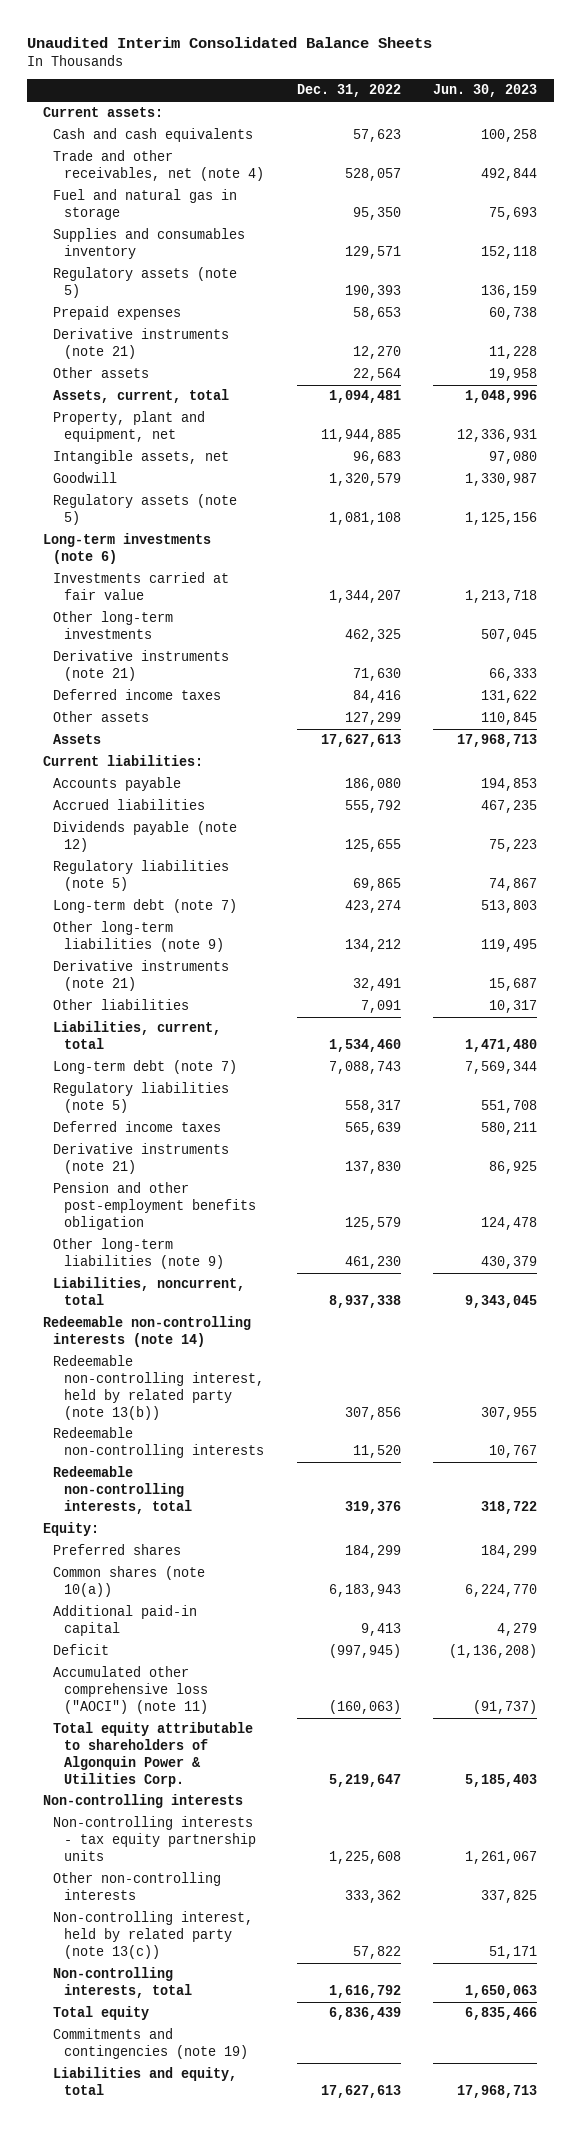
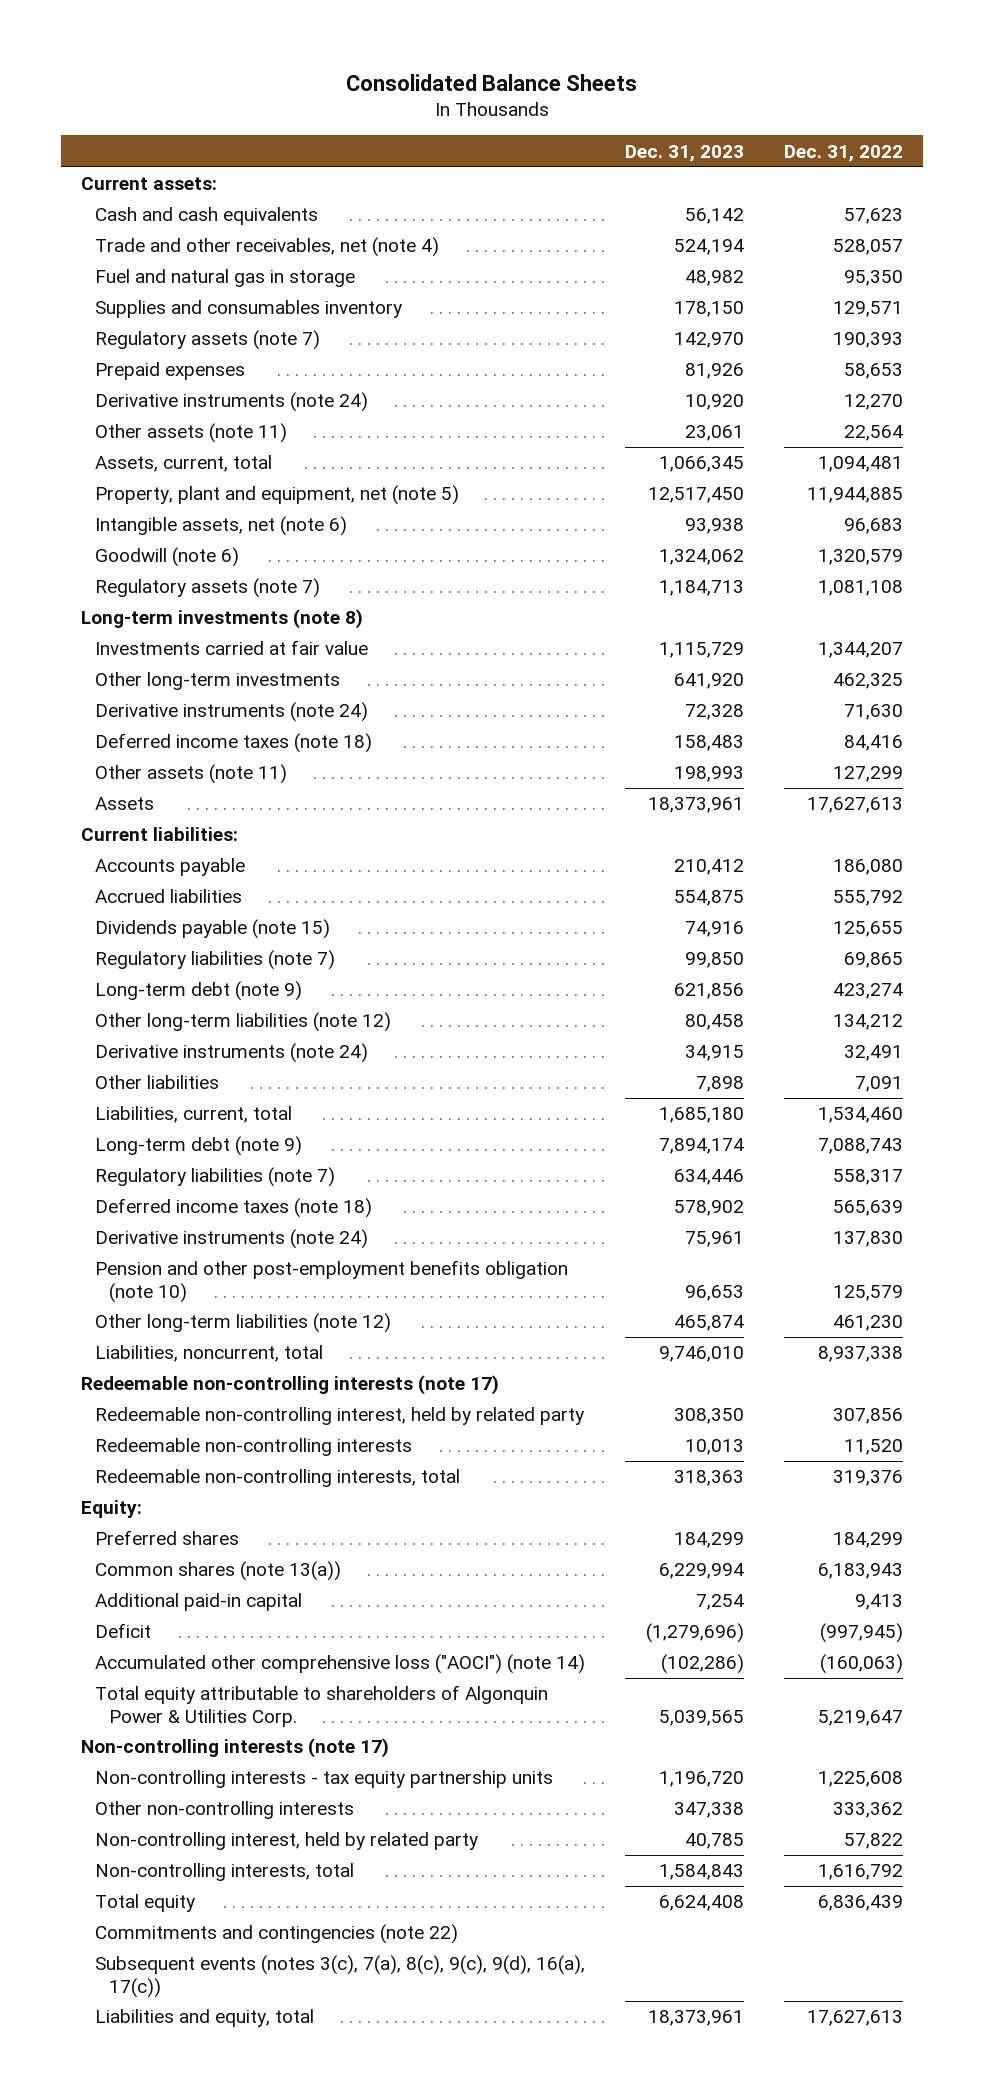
- Unaudited Interim Consolidated Balance Sheets
+ Consolidated Balance Sheets
- | Dec. 31, 2022 | Jun. 30, 2023
+ | Dec. 31, 2023 | Dec. 31, 2022
- Regulatory assets (note 5) | 190,393 | 136,159
+ Regulatory assets (note 7) | 142,970 | 190,393
- Derivative instruments (note 21) | 12,270 | 11,228
- Other assets | 22,564 | 19,958
+ Derivative instruments (note 24) | 10,920 | 12,270
+ Other assets (note 11) | 23,061 | 22,564
- Property, plant and equipment, net | 11,944,885 | 12,336,931
- Intangible assets, net | 96,683 | 97,080
- Goodwill | 1,320,579 | 1,330,987
- Regulatory assets (note 5) | 1,081,108 | 1,125,156
- Long-term investments (note 6)
+ Property, plant and equipment, net (note 5) | 12,517,450 | 11,944,885
+ Intangible assets, net (note 6) | 93,938 | 96,683
+ Goodwill (note 6) | 1,324,062 | 1,320,579
+ Regulatory assets (note 7) | 1,184,713 | 1,081,108
+ Long-term investments (note 8)
- Derivative instruments (note 21) | 71,630 | 66,333
- Deferred income taxes | 84,416 | 131,622
- Other assets | 127,299 | 110,845
+ Derivative instruments (note 24) | 72,328 | 71,630
+ Deferred income taxes (note 18) | 158,483 | 84,416
+ Other assets (note 11) | 198,993 | 127,299
- Dividends payable (note 12) | 125,655 | 75,223
- Regulatory liabilities (note 5) | 69,865 | 74,867
- Long-term debt (note 7) | 423,274 | 513,803
- Other long-term liabilities (note 9) | 134,212 | 119,495
- Derivative instruments (note 21) | 32,491 | 15,687
+ Dividends payable (note 15) | 74,916 | 125,655
+ Regulatory liabilities (note 7) | 99,850 | 69,865
+ Long-term debt (note 9) | 621,856 | 423,274
+ Other long-term liabilities (note 12) | 80,458 | 134,212
+ Derivative instruments (note 24) | 34,915 | 32,491
- Long-term debt (note 7) | 7,088,743 | 7,569,344
- Regulatory liabilities (note 5) | 558,317 | 551,708
- Deferred income taxes | 565,639 | 580,211
- Derivative instruments (note 21) | 137,830 | 86,925
- Pension and other post-employment benefits obligation | 125,579 | 124,478
- Other long-term liabilities (note 9) | 461,230 | 430,379
+ Long-term debt (note 9) | 7,894,174 | 7,088,743
+ Regulatory liabilities (note 7) | 634,446 | 558,317
+ Deferred income taxes (note 18) | 578,902 | 565,639
+ Derivative instruments (note 24) | 75,961 | 137,830
+ Pension and other post-employment benefits obligation (note 10) | 96,653 | 125,579
+ Other long-term liabilities (note 12) | 465,874 | 461,230
- Redeemable non-controlling interests (note 14)
- Redeemable non-controlling interest, held by related party (note 13(b)) | 307,856 | 307,955
+ Redeemable non-controlling interests (note 17)
+ Redeemable non-controlling interest, held by related party | 308,350 | 307,856
- Common shares (note 10(a)) | 6,183,943 | 6,224,770
+ Common shares (note 13(a)) | 6,229,994 | 6,183,943
- Accumulated other comprehensive loss ("AOCI") (note 11) | (160,063) | (91,737)
+ Accumulated other comprehensive loss ("AOCI") (note 14) | (102,286) | (160,063)
- Non-controlling interests
+ Non-controlling interests (note 17)
- Non-controlling interest, held by related party (note 13(c)) | 57,822 | 51,171
+ Non-controlling interest, held by related party | 40,785 | 57,822
- Commitments and contingencies (note 19)
+ Commitments and contingencies (note 22)
+ Subsequent events (notes 3(c), 7(a), 8(c), 9(c), 9(d), 16(a), 17(c))

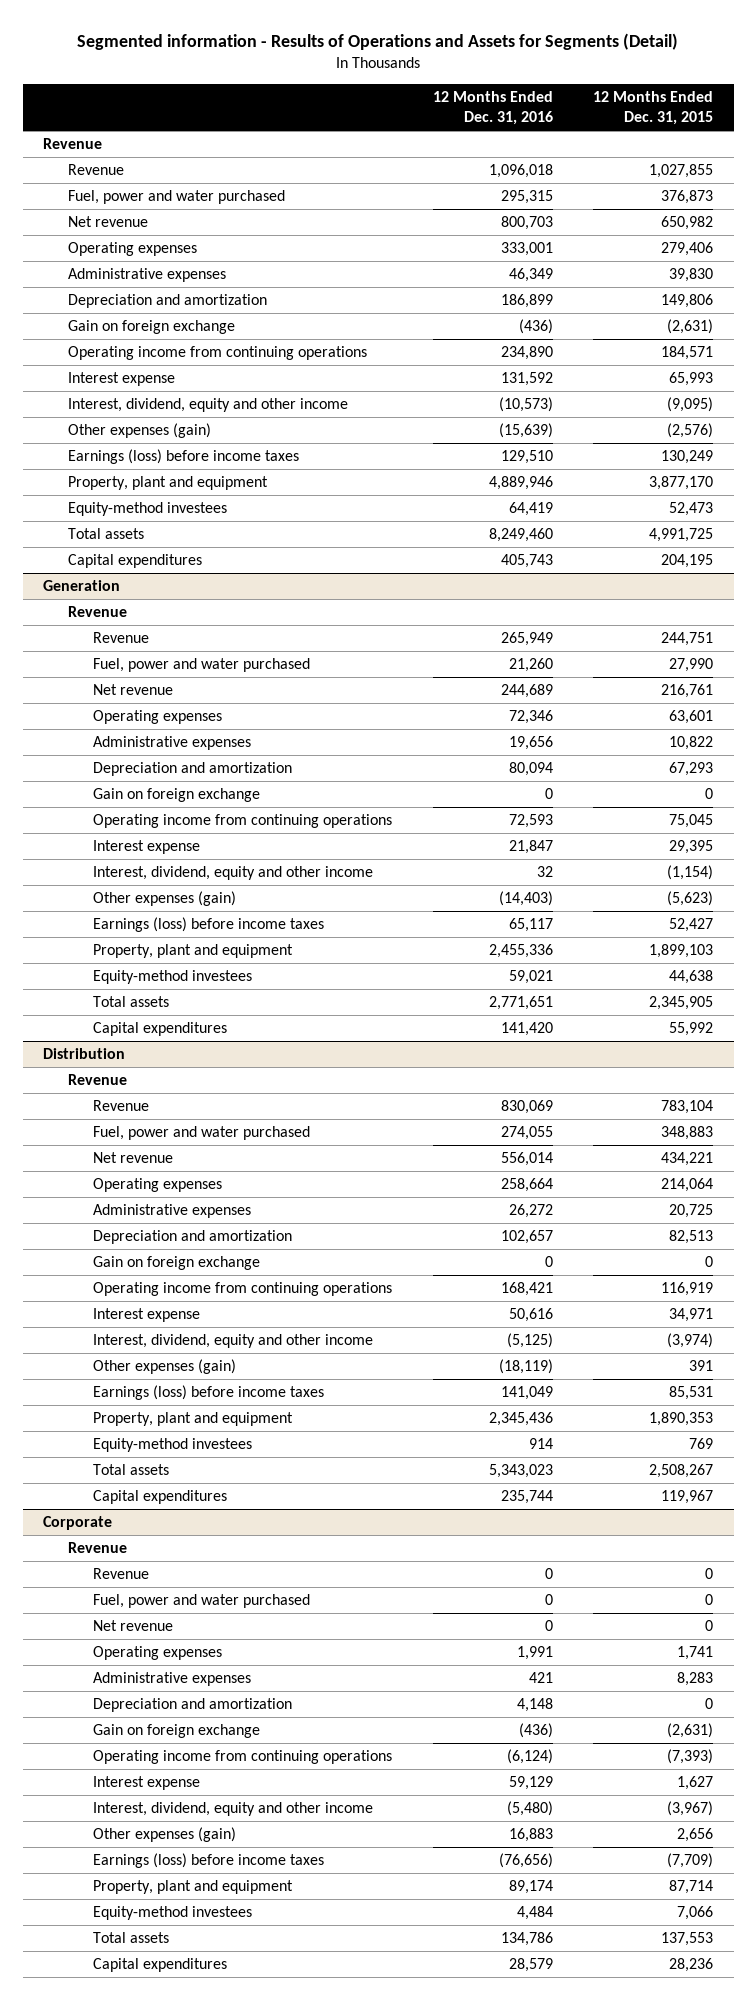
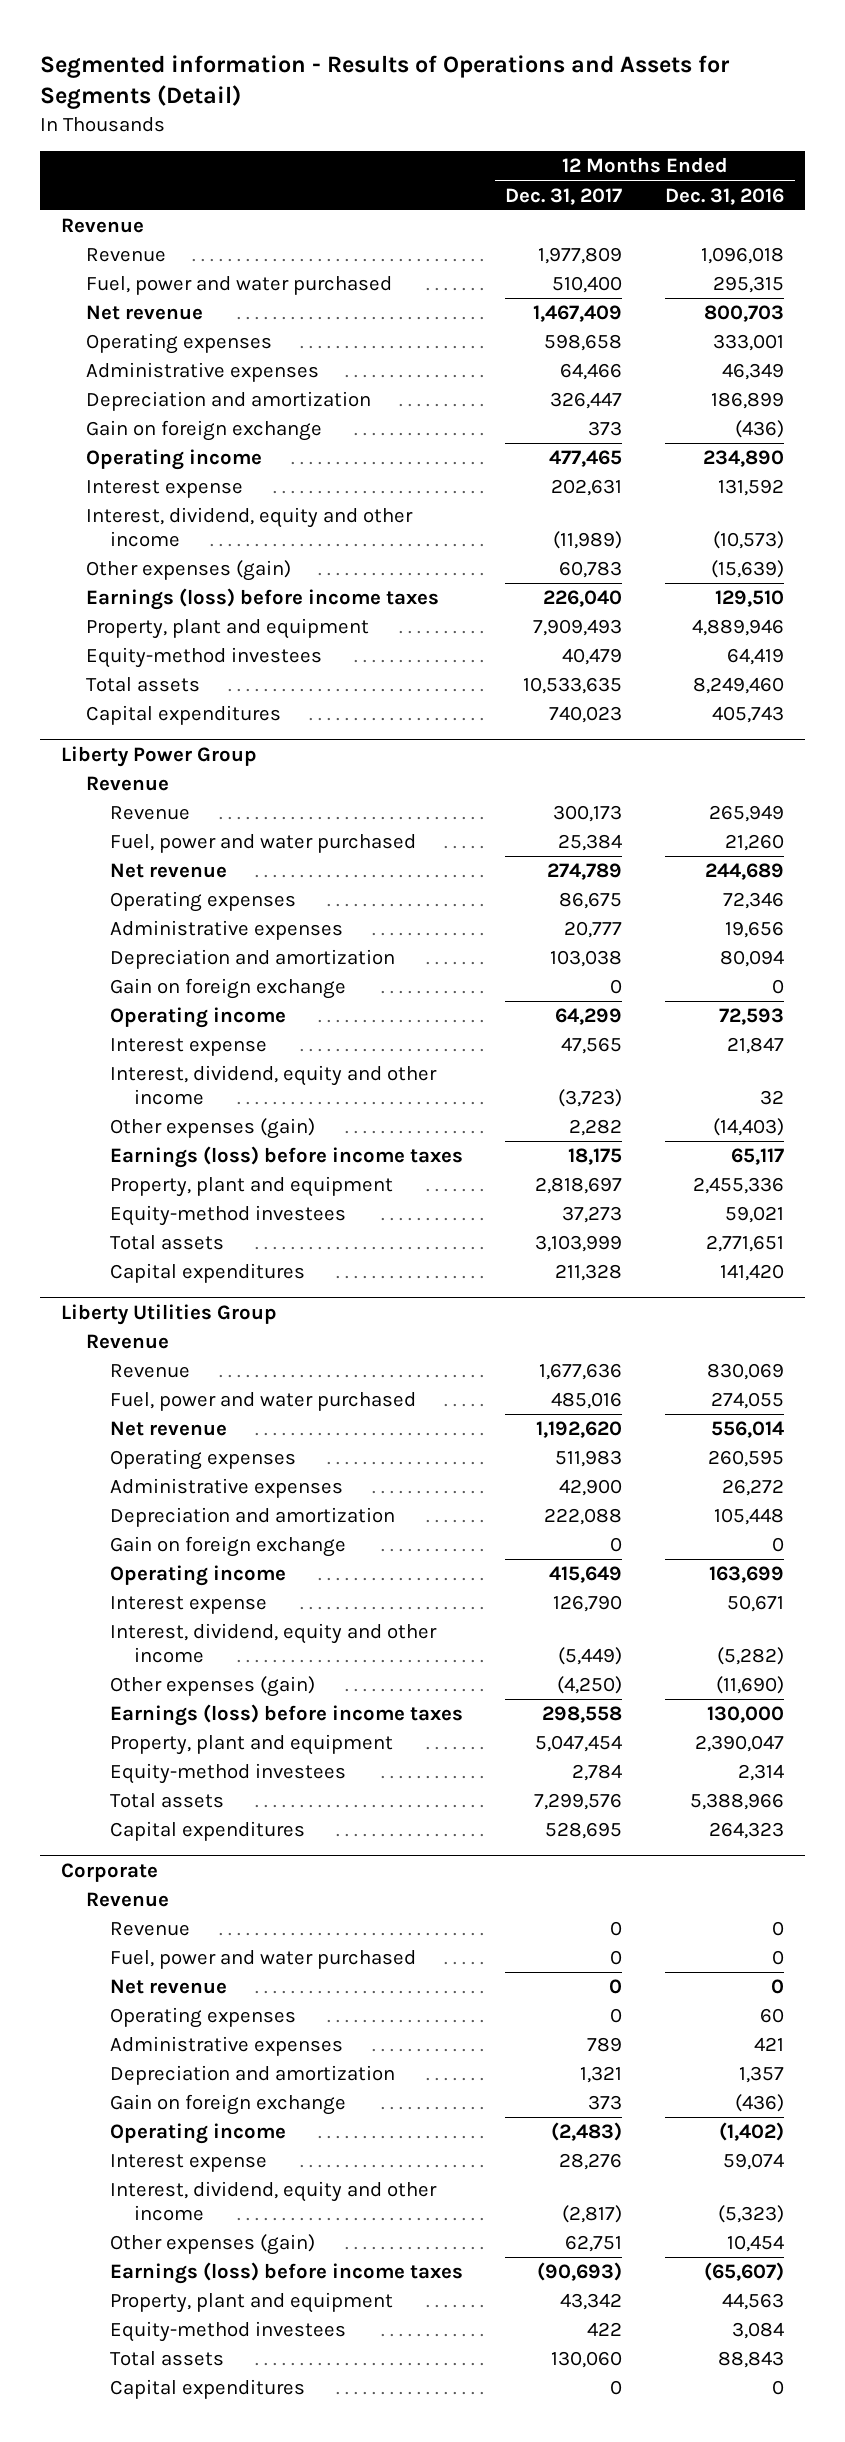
- | 12 Months Ended Dec. 31, 2016 | 12 Months Ended Dec. 31, 2015
+ | 12 Months Ended Dec. 31, 2017 | 12 Months Ended Dec. 31, 2016
- Operating income from continuing operations | 234,890 | 184,571
+ Operating income | 477,465 | 234,890
- Generation
+ Liberty Power Group
- Operating income from continuing operations | 72,593 | 75,045
+ Operating income | 64,299 | 72,593
- Distribution
+ Liberty Utilities Group
- Operating expenses | 258,664 | 214,064
+ Operating expenses | 511,983 | 260,595
- Depreciation and amortization | 102,657 | 82,513
+ Depreciation and amortization | 222,088 | 105,448
- Operating income from continuing operations | 168,421 | 116,919
- Interest expense | 50,616 | 34,971
- Interest, dividend, equity and other income | (5,125) | (3,974)
- Other expenses (gain) | (18,119) | 391
- Earnings (loss) before income taxes | 141,049 | 85,531
- Property, plant and equipment | 2,345,436 | 1,890,353
- Equity-method investees | 914 | 769
- Total assets | 5,343,023 | 2,508,267
- Capital expenditures | 235,744 | 119,967
+ Operating income | 415,649 | 163,699
+ Interest expense | 126,790 | 50,671
+ Interest, dividend, equity and other income | (5,449) | (5,282)
+ Other expenses (gain) | (4,250) | (11,690)
+ Earnings (loss) before income taxes | 298,558 | 130,000
+ Property, plant and equipment | 5,047,454 | 2,390,047
+ Equity-method investees | 2,784 | 2,314
+ Total assets | 7,299,576 | 5,388,966
+ Capital expenditures | 528,695 | 264,323
@ Corporate
- Operating expenses | 1,991 | 1,741
+ Operating expenses | 0 | 60
- Depreciation and amortization | 4,148 | 0
+ Depreciation and amortization | 1,321 | 1,357
- Operating income from continuing operations | (6,124) | (7,393)
- Interest expense | 59,129 | 1,627
- Interest, dividend, equity and other income | (5,480) | (3,967)
- Other expenses (gain) | 16,883 | 2,656
- Earnings (loss) before income taxes | (76,656) | (7,709)
- Property, plant and equipment | 89,174 | 87,714
- Equity-method investees | 4,484 | 7,066
- Total assets | 134,786 | 137,553
- Capital expenditures | 28,579 | 28,236
+ Operating income | (2,483) | (1,402)
+ Interest expense | 28,276 | 59,074
+ Interest, dividend, equity and other income | (2,817) | (5,323)
+ Other expenses (gain) | 62,751 | 10,454
+ Earnings (loss) before income taxes | (90,693) | (65,607)
+ Property, plant and equipment | 43,342 | 44,563
+ Equity-method investees | 422 | 3,084
+ Total assets | 130,060 | 88,843
+ Capital expenditures | 0 | 0

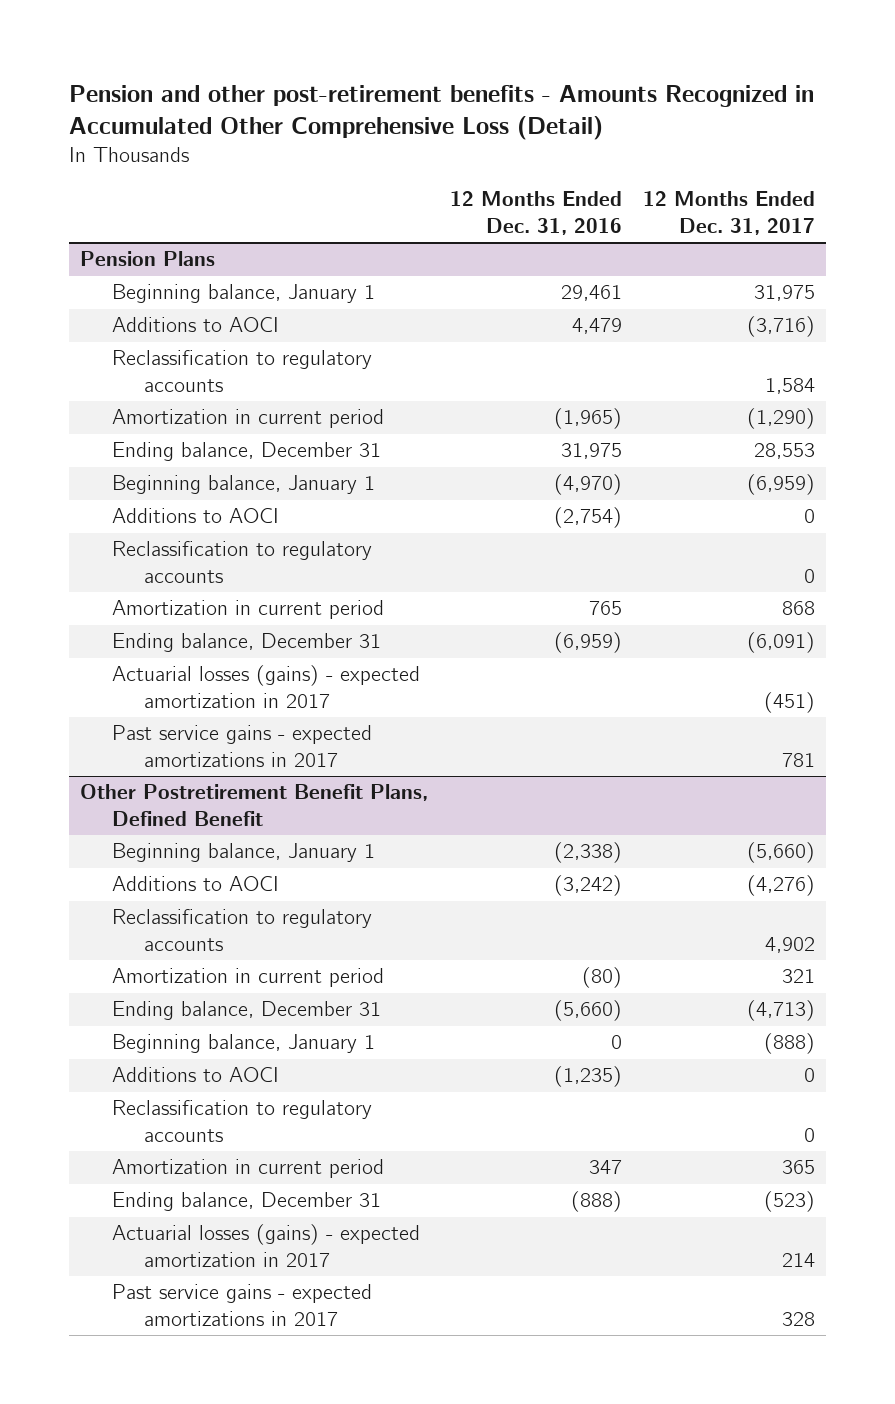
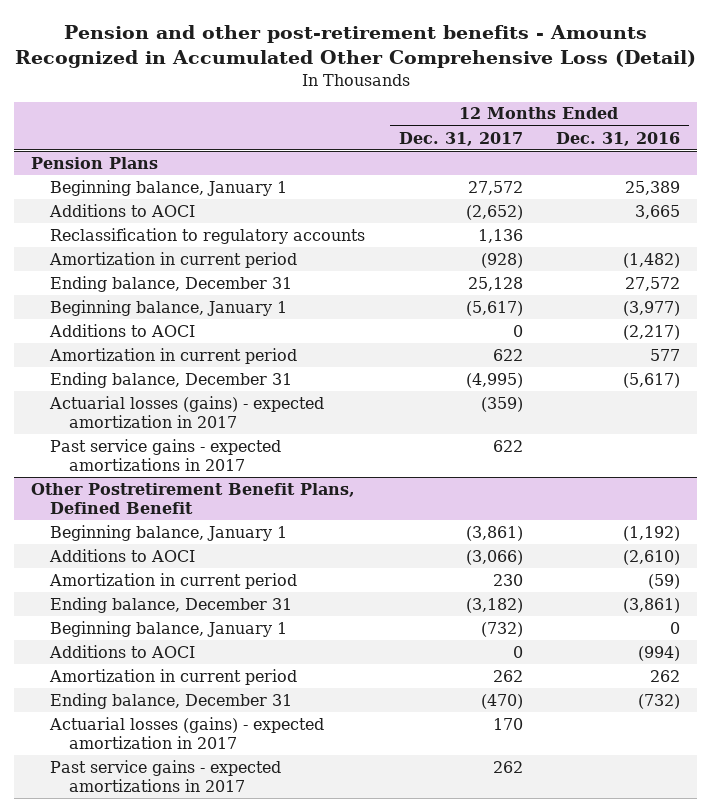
- | 12 Months Ended Dec. 31, 2016 | 12 Months Ended Dec. 31, 2017
+ | 12 Months Ended Dec. 31, 2017 | 12 Months Ended Dec. 31, 2016
@ Pension Plans
- Beginning balance, January 1 | 29,461 | 31,975
- Additions to AOCI | 4,479 | (3,716)
- Reclassification to regulatory accounts | | 1,584
- Amortization in current period | (1,965) | (1,290)
- Ending balance, December 31 | 31,975 | 28,553
- Beginning balance, January 1 | (4,970) | (6,959)
- Additions to AOCI | (2,754) | 0
- Reclassification to regulatory accounts | | 0
- Amortization in current period | 765 | 868
- Ending balance, December 31 | (6,959) | (6,091)
- Actuarial losses (gains) - expected amortization in 2017 | | (451)
- Past service gains - expected amortizations in 2017 | | 781
+ Beginning balance, January 1 | 27,572 | 25,389
+ Additions to AOCI | (2,652) | 3,665
+ Reclassification to regulatory accounts | 1,136 |
+ Amortization in current period | (928) | (1,482)
+ Ending balance, December 31 | 25,128 | 27,572
+ Beginning balance, January 1 | (5,617) | (3,977)
+ Additions to AOCI | 0 | (2,217)
+ Amortization in current period | 622 | 577
+ Ending balance, December 31 | (4,995) | (5,617)
+ Actuarial losses (gains) - expected amortization in 2017 | (359) |
+ Past service gains - expected amortizations in 2017 | 622 |
@ Other Postretirement Benefit Plans, Defined Benefit
- Beginning balance, January 1 | (2,338) | (5,660)
- Additions to AOCI | (3,242) | (4,276)
- Reclassification to regulatory accounts | | 4,902
- Amortization in current period | (80) | 321
- Ending balance, December 31 | (5,660) | (4,713)
- Beginning balance, January 1 | 0 | (888)
- Additions to AOCI | (1,235) | 0
- Reclassification to regulatory accounts | | 0
- Amortization in current period | 347 | 365
- Ending balance, December 31 | (888) | (523)
- Actuarial losses (gains) - expected amortization in 2017 | | 214
- Past service gains - expected amortizations in 2017 | | 328
+ Beginning balance, January 1 | (3,861) | (1,192)
+ Additions to AOCI | (3,066) | (2,610)
+ Amortization in current period | 230 | (59)
+ Ending balance, December 31 | (3,182) | (3,861)
+ Beginning balance, January 1 | (732) | 0
+ Additions to AOCI | 0 | (994)
+ Amortization in current period | 262 | 262
+ Ending balance, December 31 | (470) | (732)
+ Actuarial losses (gains) - expected amortization in 2017 | 170 |
+ Past service gains - expected amortizations in 2017 | 262 |

